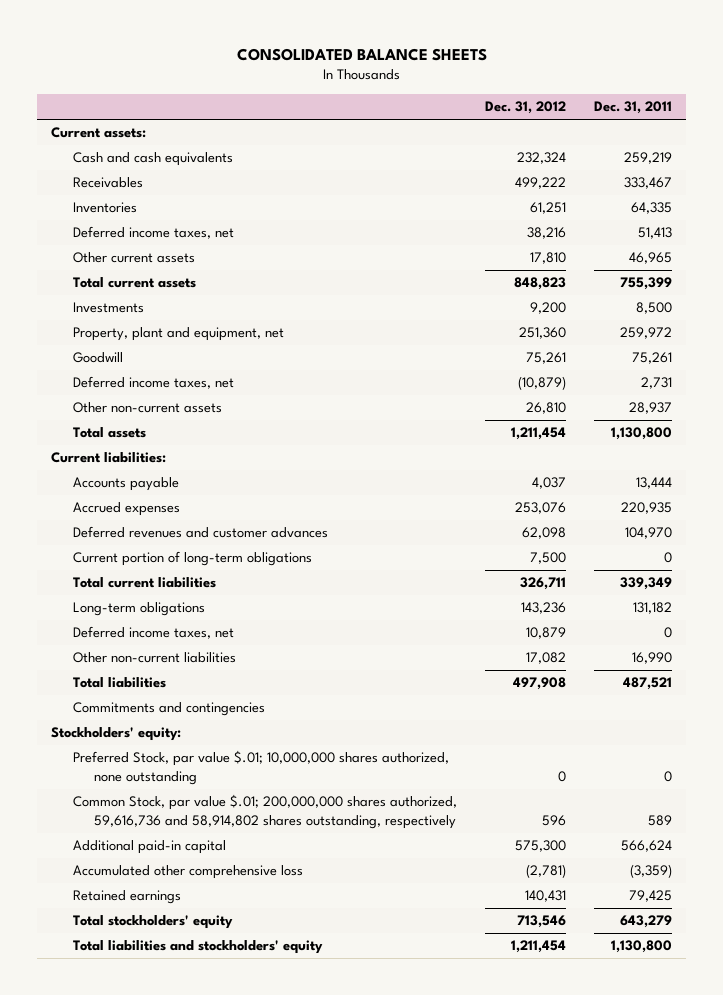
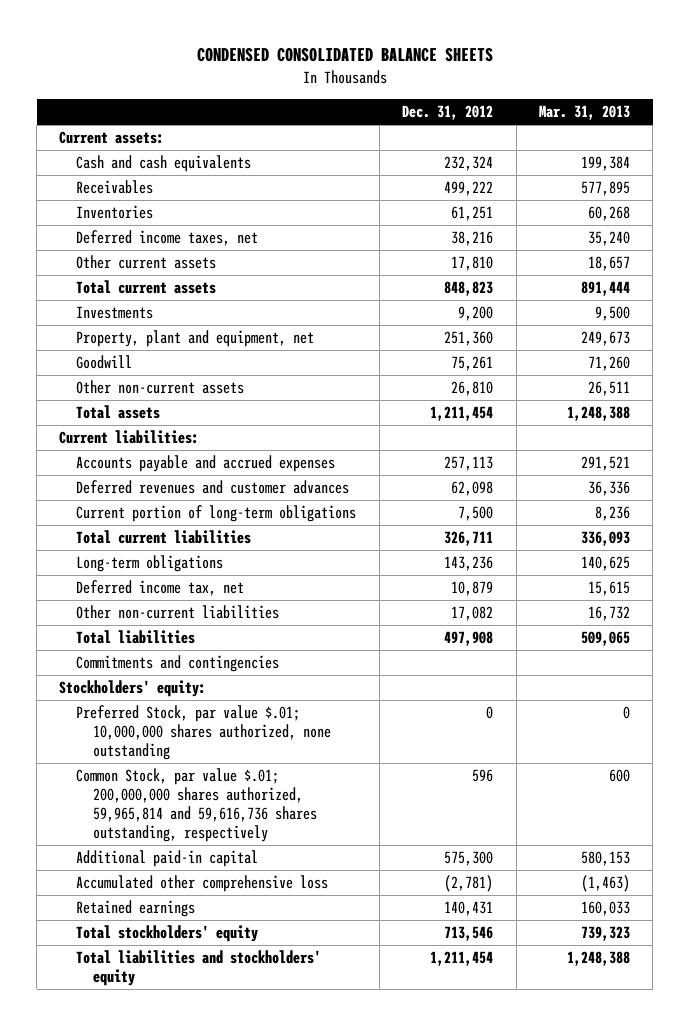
- CONSOLIDATED BALANCE SHEETS
+ CONDENSED CONSOLIDATED BALANCE SHEETS
- | Dec. 31, 2012 | Dec. 31, 2011
+ | Dec. 31, 2012 | Mar. 31, 2013
- Deferred income taxes, net | (10,879) | 2,731
- Accounts payable | 4,037 | 13,444
- Accrued expenses | 253,076 | 220,935
+ Accounts payable and accrued expenses | 257,113 | 291,521
- Deferred income taxes, net | 10,879 | 0
+ Deferred income tax, net | 10,879 | 15,615
- Common Stock, par value $.01; 200,000,000 shares authorized, 59,616,736 and 58,914,802 shares outstanding, respectively | 596 | 589
+ Common Stock, par value $.01; 200,000,000 shares authorized, 59,965,814 and 59,616,736 shares outstanding, respectively | 596 | 600

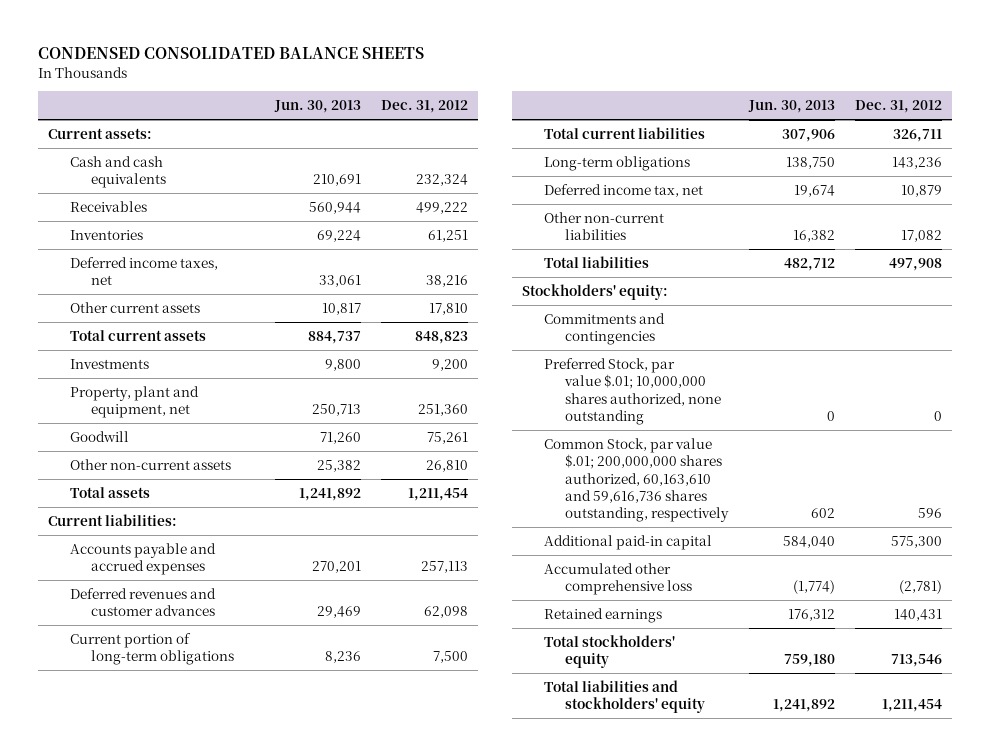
- | Dec. 31, 2012 | Mar. 31, 2013
+ | Jun. 30, 2013 | Dec. 31, 2012
moved down: Commitments and contingencies
- Common Stock, par value $.01; 200,000,000 shares authorized, 59,965,814 and 59,616,736 shares outstanding, respectively | 596 | 600
+ Common Stock, par value $.01; 200,000,000 shares authorized, 60,163,610 and 59,616,736 shares outstanding, respectively | 602 | 596

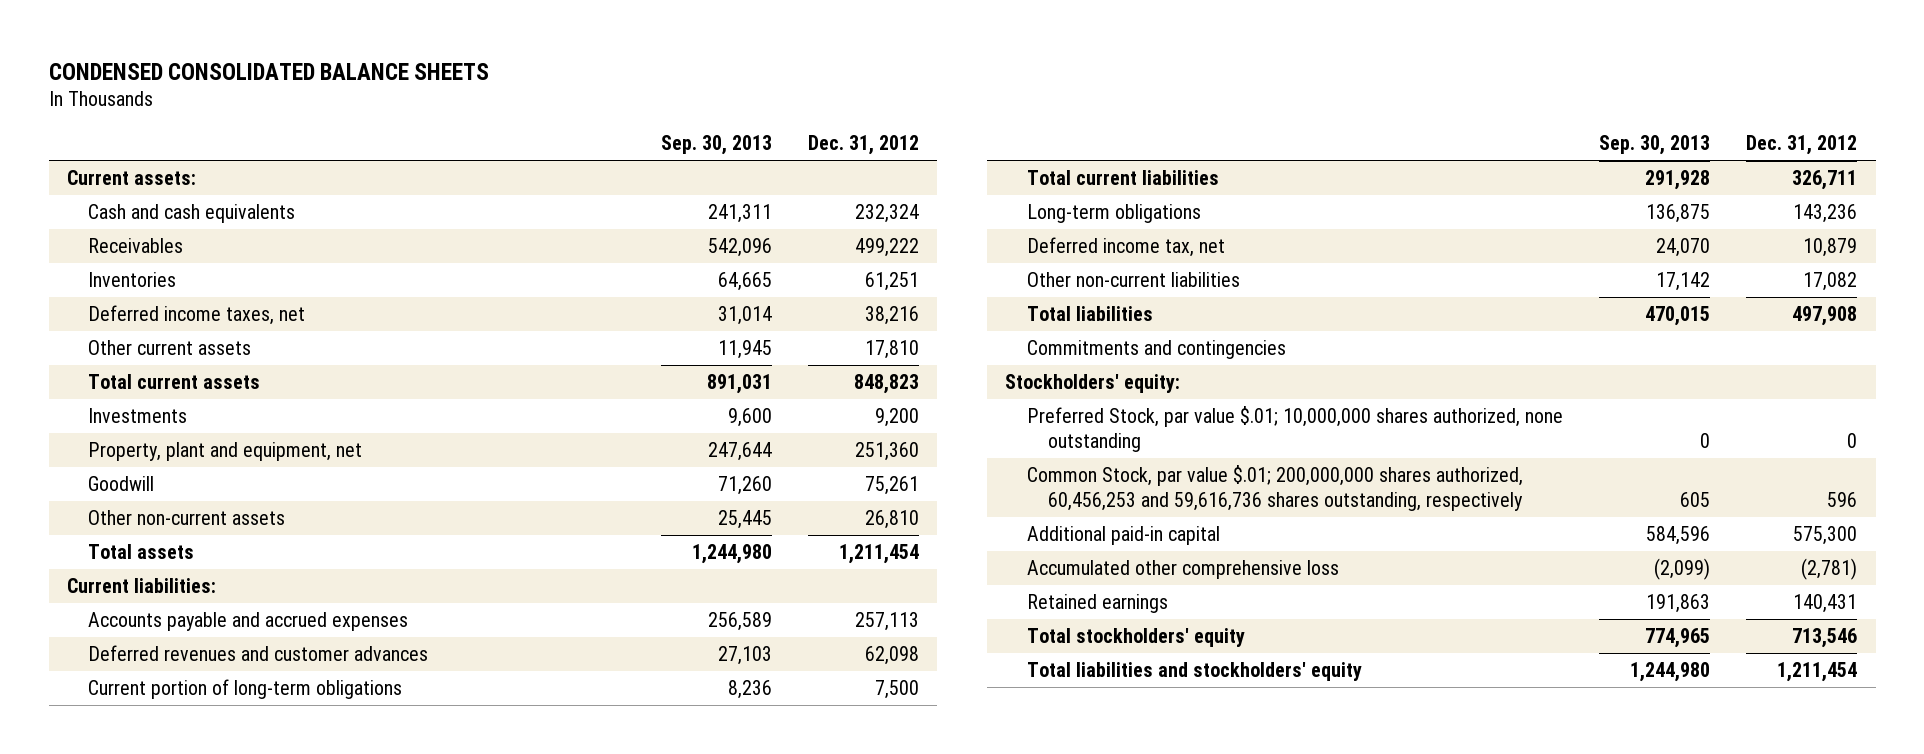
- | Jun. 30, 2013 | Dec. 31, 2012
+ | Sep. 30, 2013 | Dec. 31, 2012
moved down: Stockholders' equity:
- Common Stock, par value $.01; 200,000,000 shares authorized, 60,163,610 and 59,616,736 shares outstanding, respectively | 602 | 596
+ Common Stock, par value $.01; 200,000,000 shares authorized, 60,456,253 and 59,616,736 shares outstanding, respectively | 605 | 596

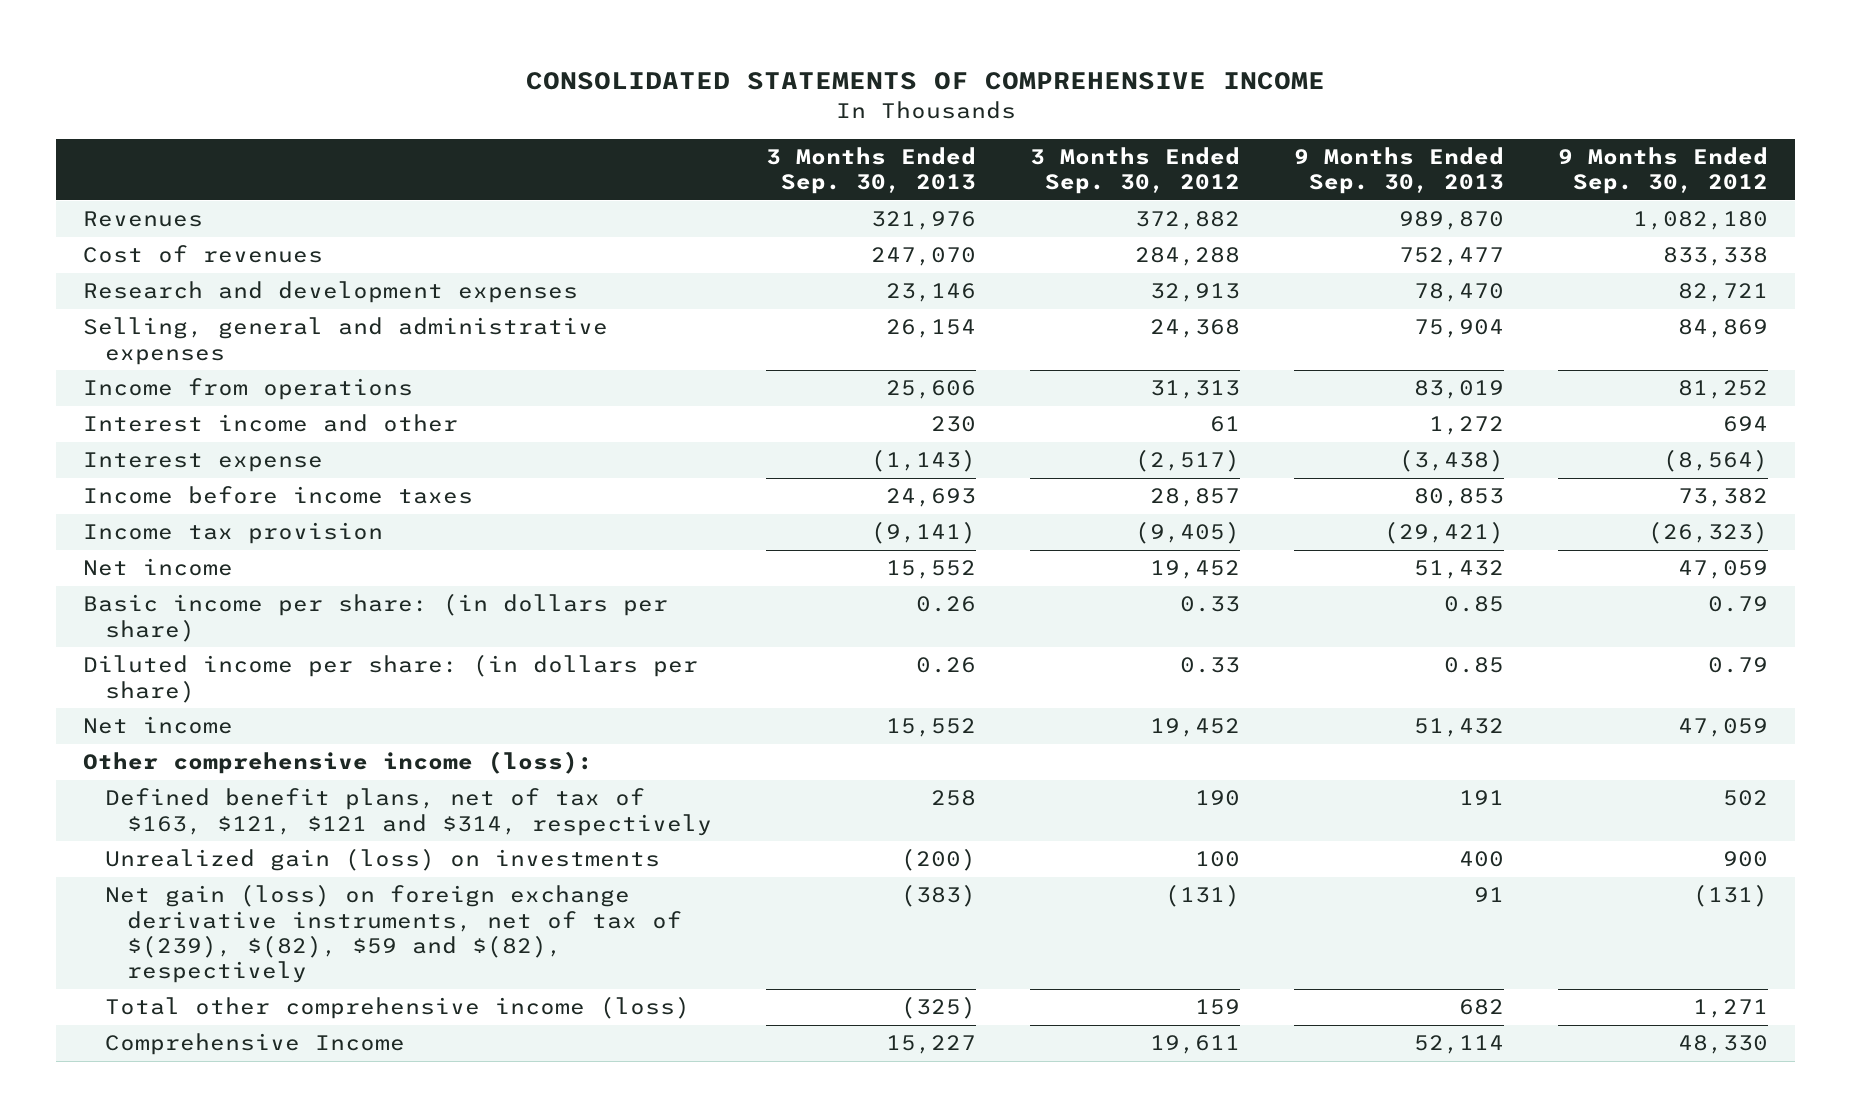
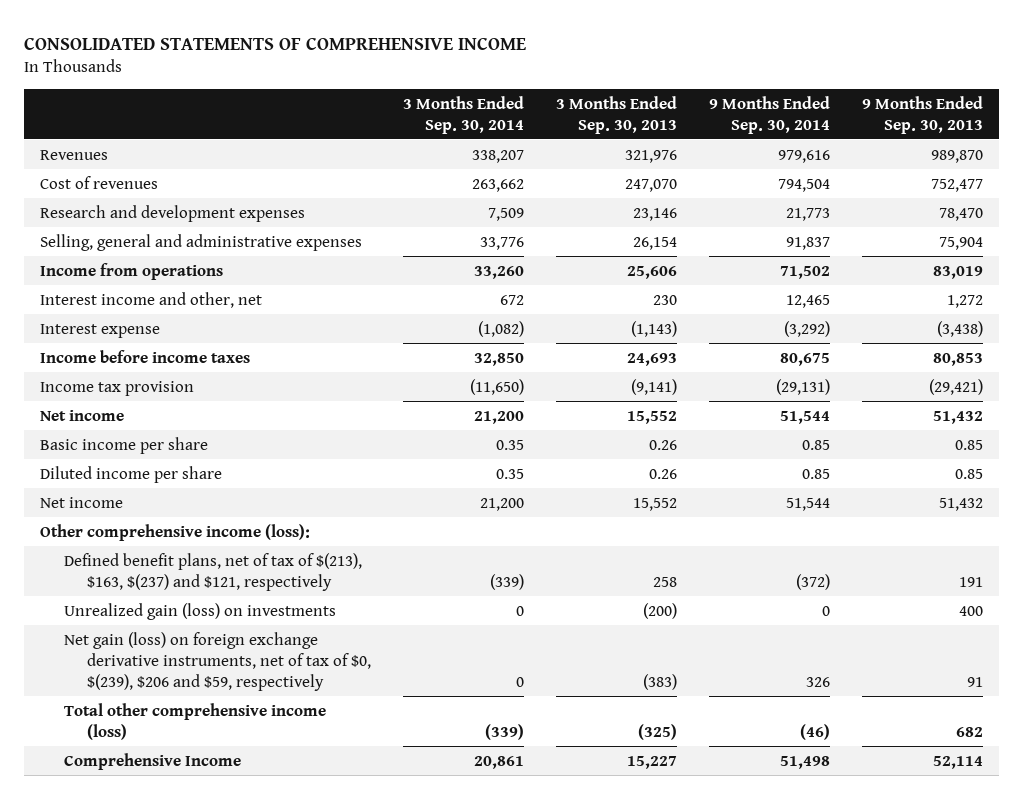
- | 3 Months Ended Sep. 30, 2013 | 3 Months Ended Sep. 30, 2012 | 9 Months Ended Sep. 30, 2013 | 9 Months Ended Sep. 30, 2012
+ | 3 Months Ended Sep. 30, 2014 | 3 Months Ended Sep. 30, 2013 | 9 Months Ended Sep. 30, 2014 | 9 Months Ended Sep. 30, 2013
- Interest income and other | 230 | 61 | 1,272 | 694
+ Interest income and other, net | 672 | 230 | 12,465 | 1,272
- Basic income per share: (in dollars per share) | 0.26 | 0.33 | 0.85 | 0.79
- Diluted income per share: (in dollars per share) | 0.26 | 0.33 | 0.85 | 0.79
+ Basic income per share | 0.35 | 0.26 | 0.85 | 0.85
+ Diluted income per share | 0.35 | 0.26 | 0.85 | 0.85
- Defined benefit plans, net of tax of $163, $121, $121 and $314, respectively | 258 | 190 | 191 | 502
+ Defined benefit plans, net of tax of $(213), $163, $(237) and $121, respectively | (339) | 258 | (372) | 191
- Net gain (loss) on foreign exchange derivative instruments, net of tax of $(239), $(82), $59 and $(82), respectively | (383) | (131) | 91 | (131)
+ Net gain (loss) on foreign exchange derivative instruments, net of tax of $0, $(239), $206 and $59, respectively | 0 | (383) | 326 | 91

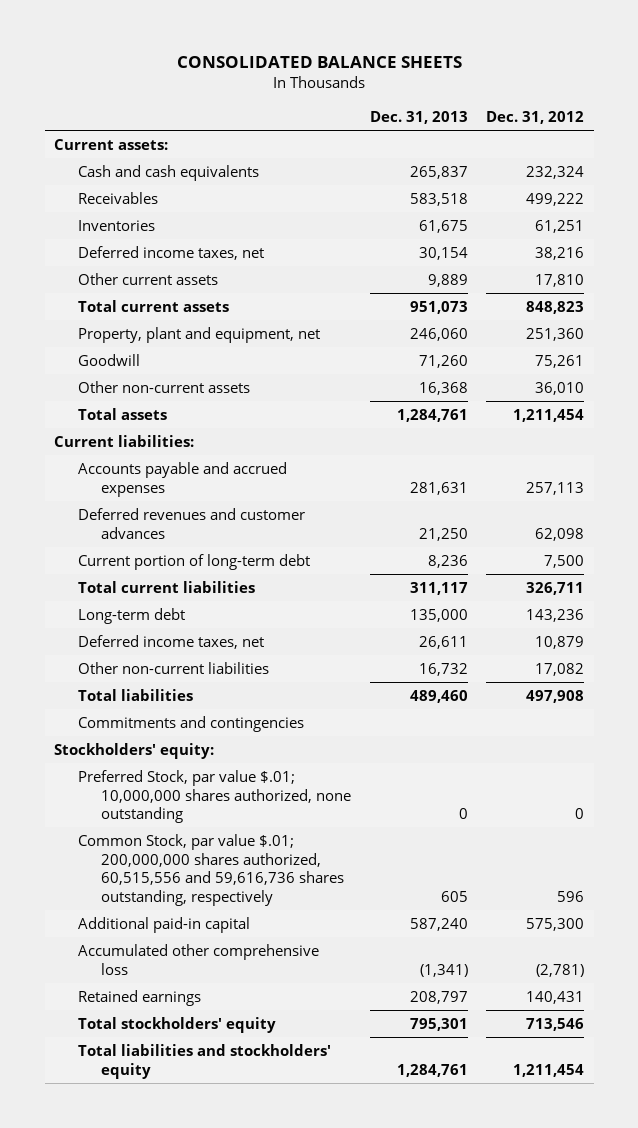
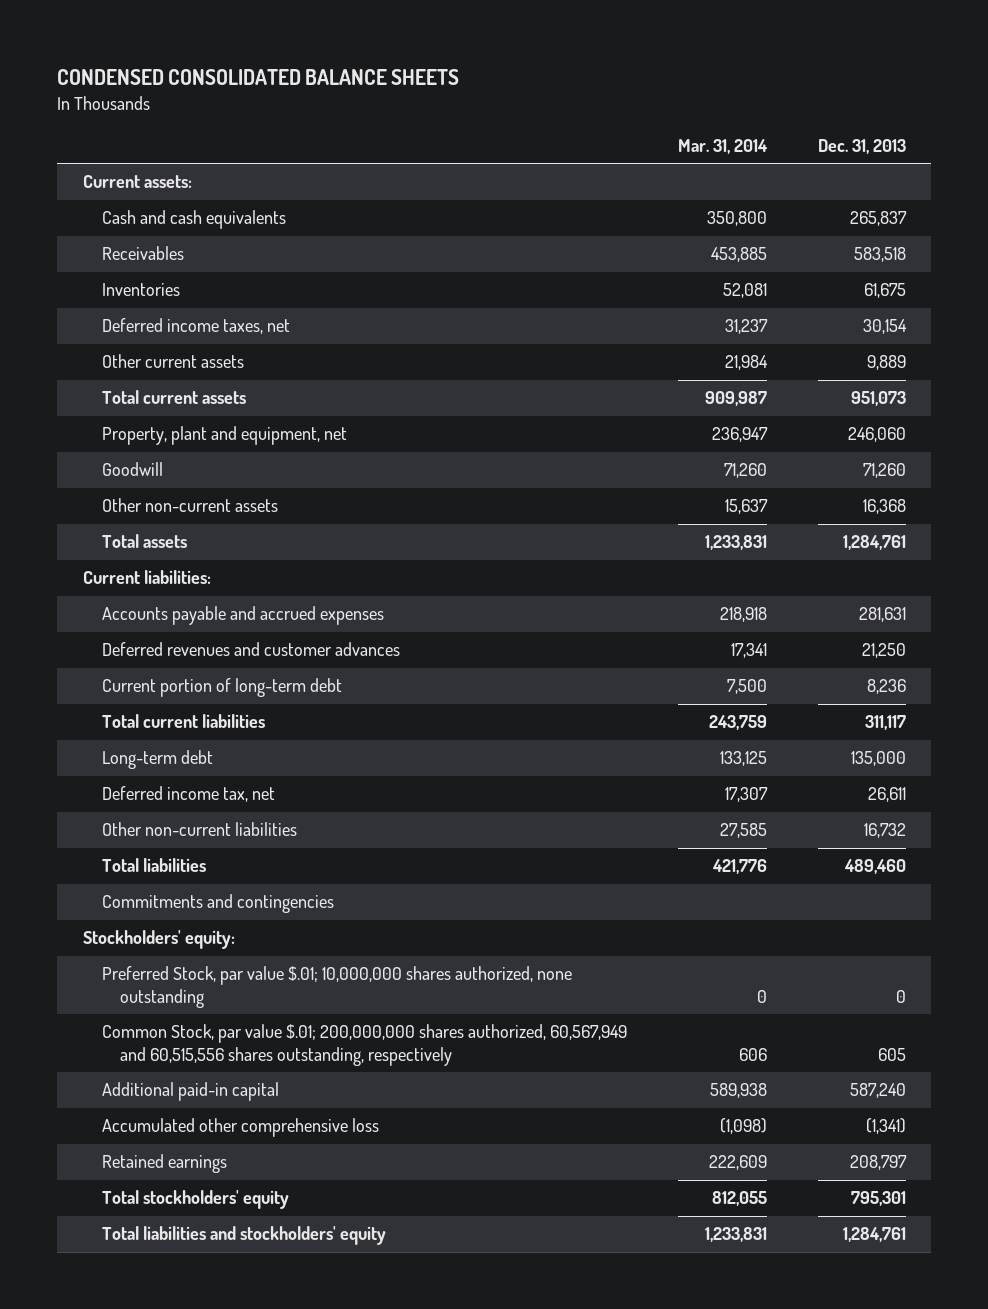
- CONSOLIDATED BALANCE SHEETS
+ CONDENSED CONSOLIDATED BALANCE SHEETS
- | Dec. 31, 2013 | Dec. 31, 2012
+ | Mar. 31, 2014 | Dec. 31, 2013
- Deferred income taxes, net | 26,611 | 10,879
+ Deferred income tax, net | 17,307 | 26,611
- Common Stock, par value $.01; 200,000,000 shares authorized, 60,515,556 and 59,616,736 shares outstanding, respectively | 605 | 596
+ Common Stock, par value $.01; 200,000,000 shares authorized, 60,567,949 and 60,515,556 shares outstanding, respectively | 606 | 605

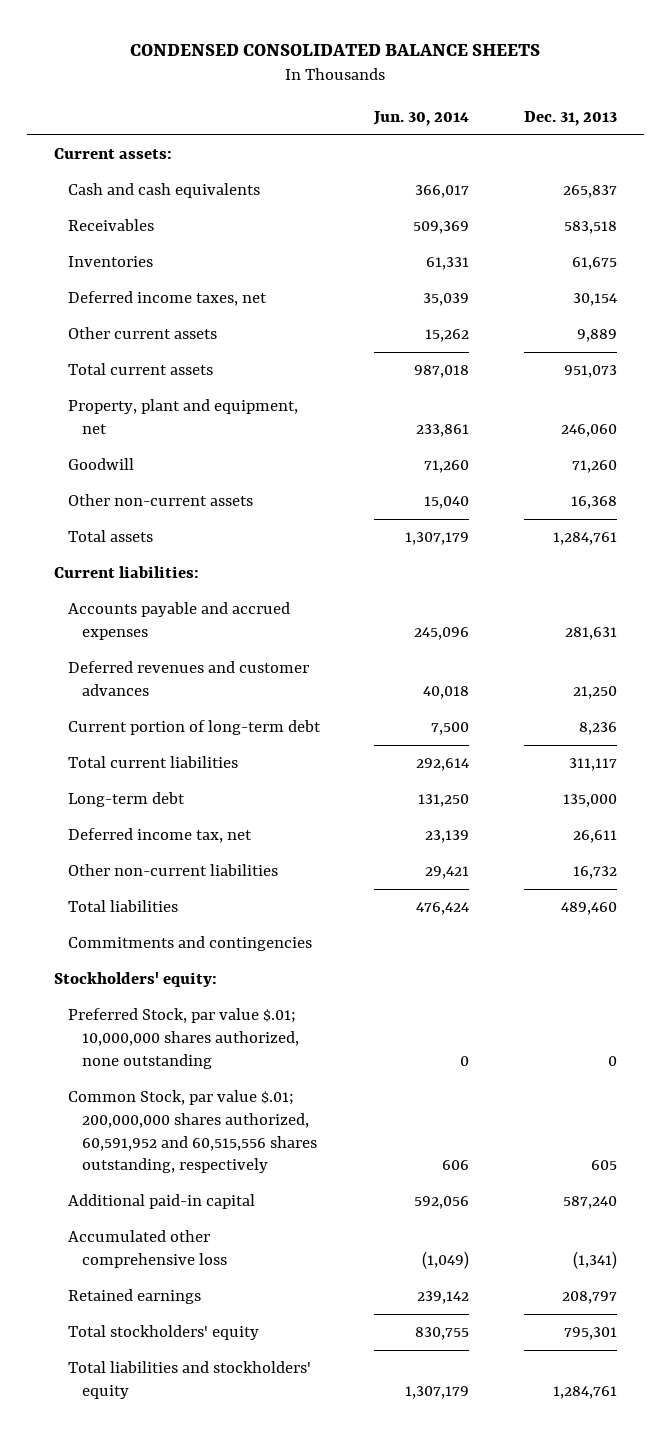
- | Mar. 31, 2014 | Dec. 31, 2013
+ | Jun. 30, 2014 | Dec. 31, 2013
- Common Stock, par value $.01; 200,000,000 shares authorized, 60,567,949 and 60,515,556 shares outstanding, respectively | 606 | 605
+ Common Stock, par value $.01; 200,000,000 shares authorized, 60,591,952 and 60,515,556 shares outstanding, respectively | 606 | 605

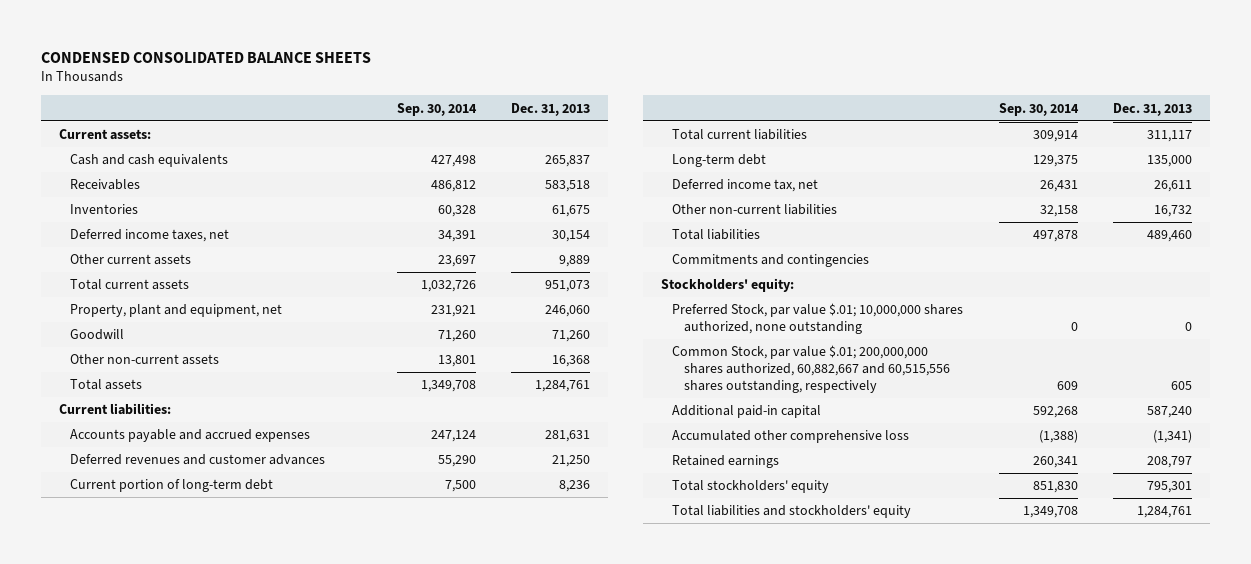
- | Jun. 30, 2014 | Dec. 31, 2013
+ | Sep. 30, 2014 | Dec. 31, 2013
- Common Stock, par value $.01; 200,000,000 shares authorized, 60,591,952 and 60,515,556 shares outstanding, respectively | 606 | 605
+ Common Stock, par value $.01; 200,000,000 shares authorized, 60,882,667 and 60,515,556 shares outstanding, respectively | 609 | 605

